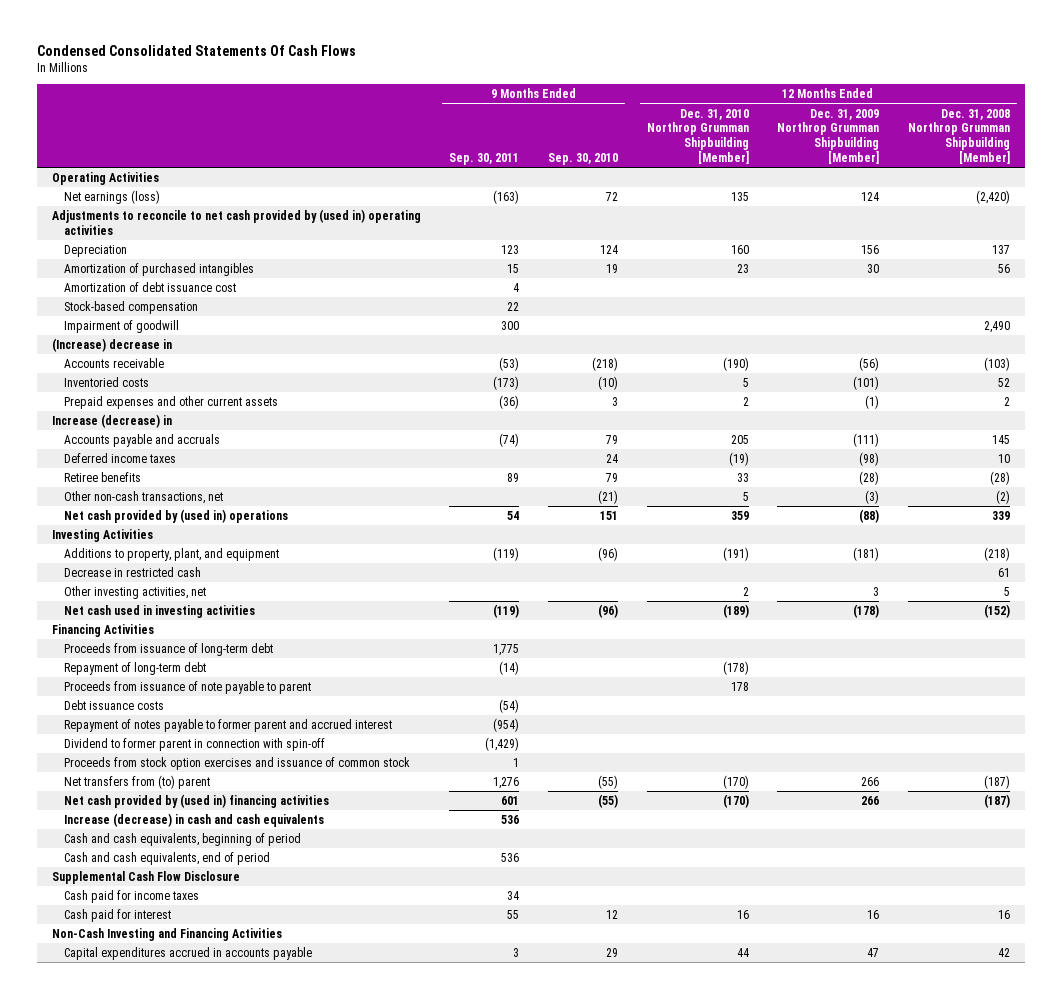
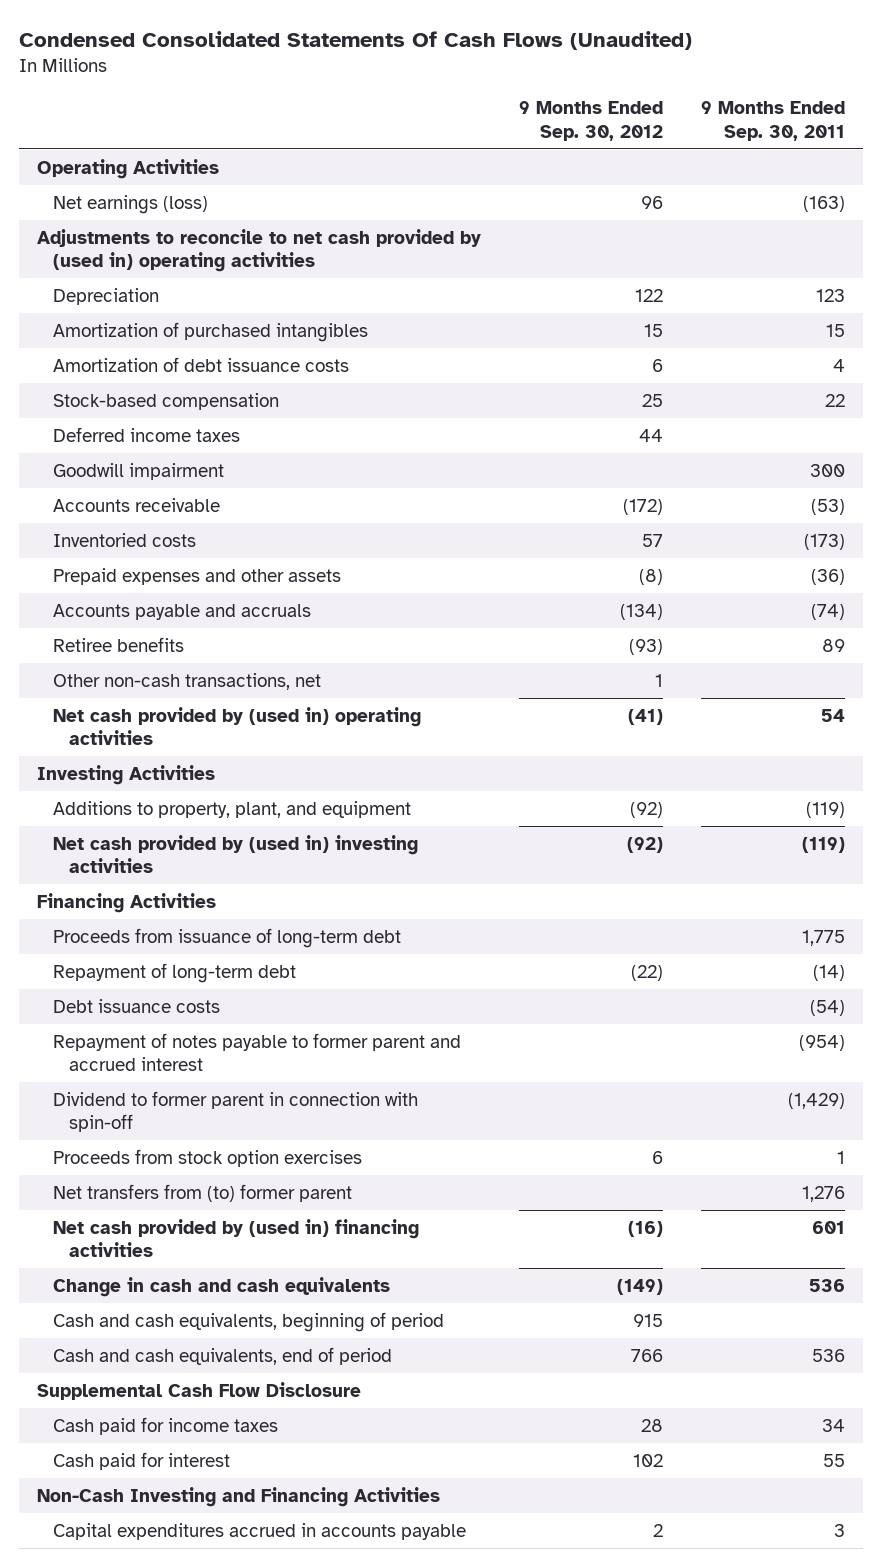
- Condensed Consolidated Statements Of Cash Flows
+ Condensed Consolidated Statements Of Cash Flows (Unaudited)
- | 9 Months Ended Sep. 30, 2011 | 9 Months Ended Sep. 30, 2010 | 12 Months Ended Dec. 31, 2010 Northrop Grumman Shipbuilding [Member] | 12 Months Ended Dec. 31, 2009 Northrop Grumman Shipbuilding [Member] | 12 Months Ended Dec. 31, 2008 Northrop Grumman Shipbuilding [Member]
+ | 9 Months Ended Sep. 30, 2012 | 9 Months Ended Sep. 30, 2011
- Amortization of debt issuance cost | 4 | | | |
+ Amortization of debt issuance costs | 6 | 4
- Impairment of goodwill | 300 | | | | 2,490
- (Increase) decrease in
moved up: Deferred income taxes | 44 |
+ Goodwill impairment | | 300
- Prepaid expenses and other current assets | (36) | 3 | 2 | (1) | 2
- Increase (decrease) in
+ Prepaid expenses and other assets | (8) | (36)
- Net cash provided by (used in) operations | 54 | 151 | 359 | (88) | 339
+ Net cash provided by (used in) operating activities | (41) | 54
- Decrease in restricted cash | | | | | 61
- Other investing activities, net | | | 2 | 3 | 5
- Net cash used in investing activities | (119) | (96) | (189) | (178) | (152)
+ Net cash provided by (used in) investing activities | (92) | (119)
- Proceeds from issuance of note payable to parent | | | 178 | |
- Proceeds from stock option exercises and issuance of common stock | 1 | | | |
- Net transfers from (to) parent | 1,276 | (55) | (170) | 266 | (187)
+ Proceeds from stock option exercises | 6 | 1
+ Net transfers from (to) former parent | | 1,276
- Increase (decrease) in cash and cash equivalents | 536 | | | |
+ Change in cash and cash equivalents | (149) | 536

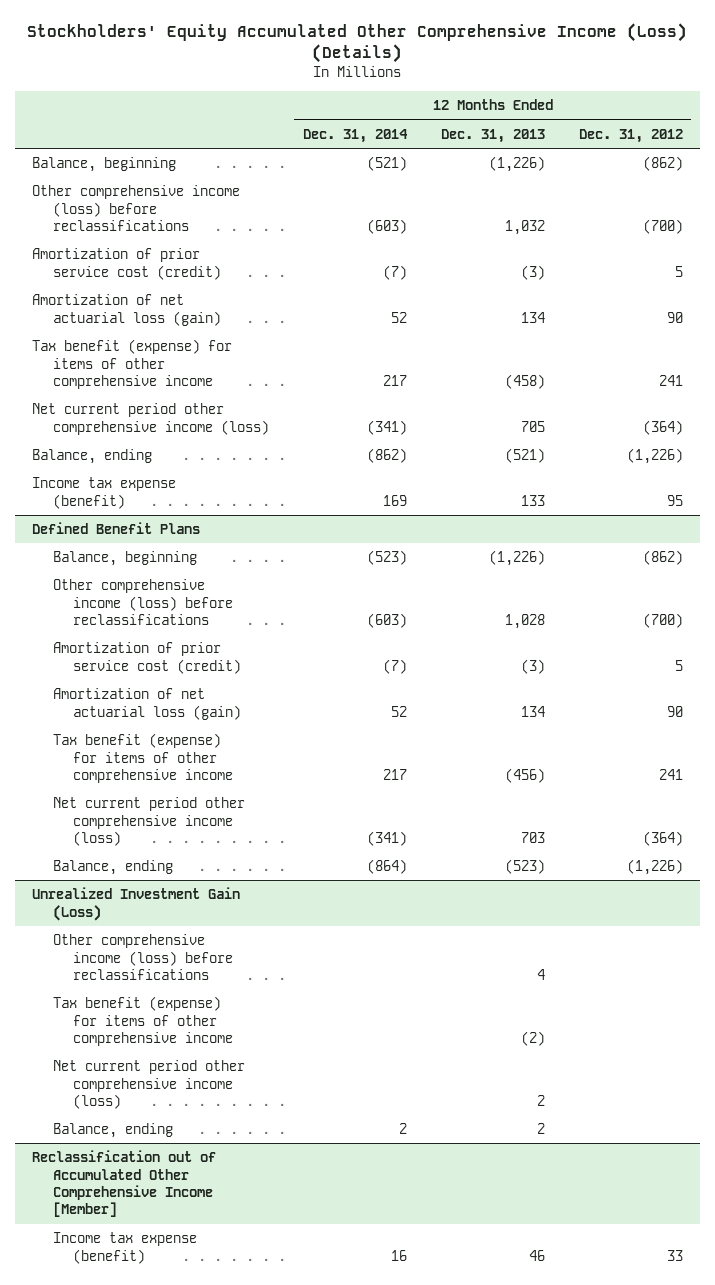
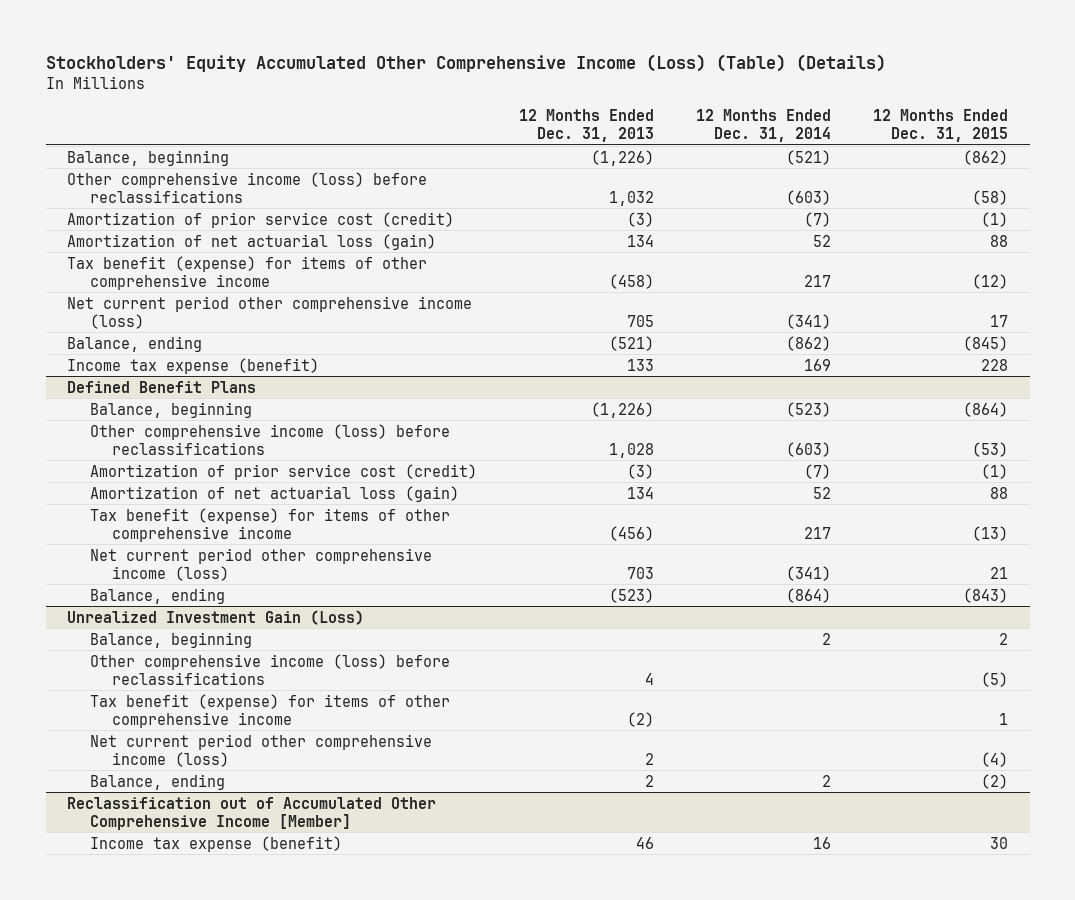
- Stockholders' Equity Accumulated Other Comprehensive Income (Loss) (Details)
+ Stockholders' Equity Accumulated Other Comprehensive Income (Loss) (Table) (Details)
- | 12 Months Ended Dec. 31, 2014 | 12 Months Ended Dec. 31, 2013 | 12 Months Ended Dec. 31, 2012
+ | 12 Months Ended Dec. 31, 2013 | 12 Months Ended Dec. 31, 2014 | 12 Months Ended Dec. 31, 2015
@ Unrealized Investment Gain (Loss)
+ Balance, beginning | | 2 | 2

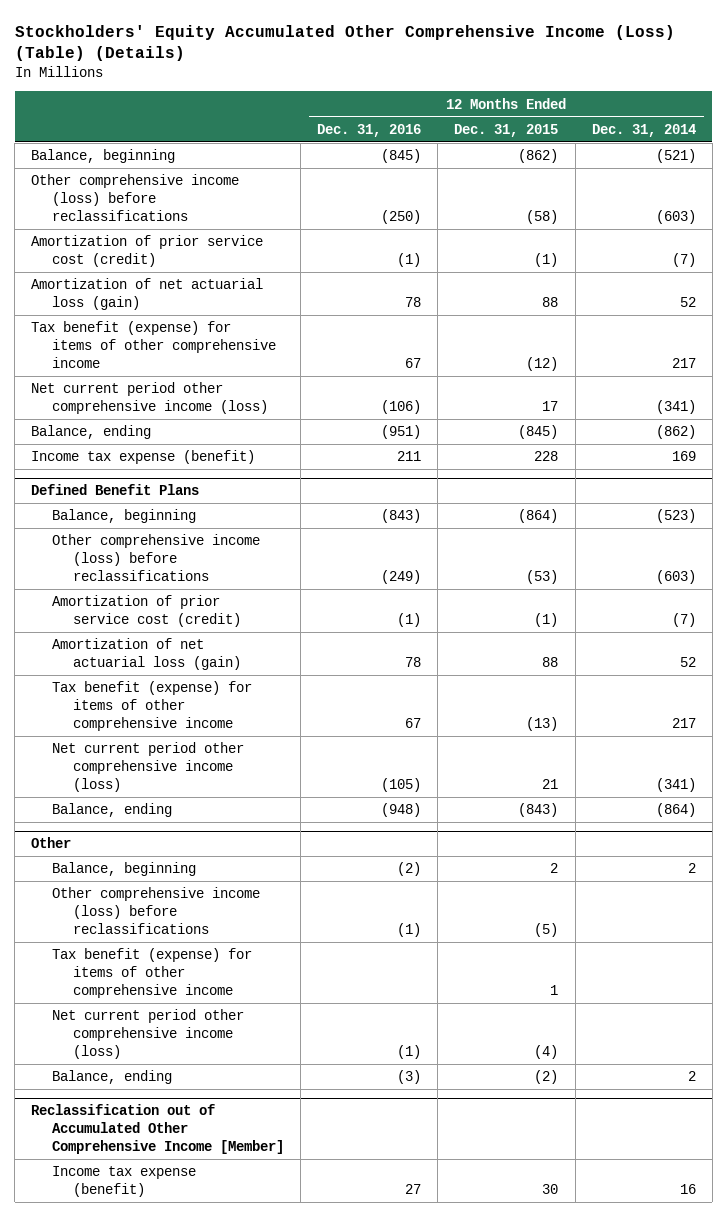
- | 12 Months Ended Dec. 31, 2013 | 12 Months Ended Dec. 31, 2014 | 12 Months Ended Dec. 31, 2015
+ | 12 Months Ended Dec. 31, 2016 | 12 Months Ended Dec. 31, 2015 | 12 Months Ended Dec. 31, 2014
- Unrealized Investment Gain (Loss)
+ Other

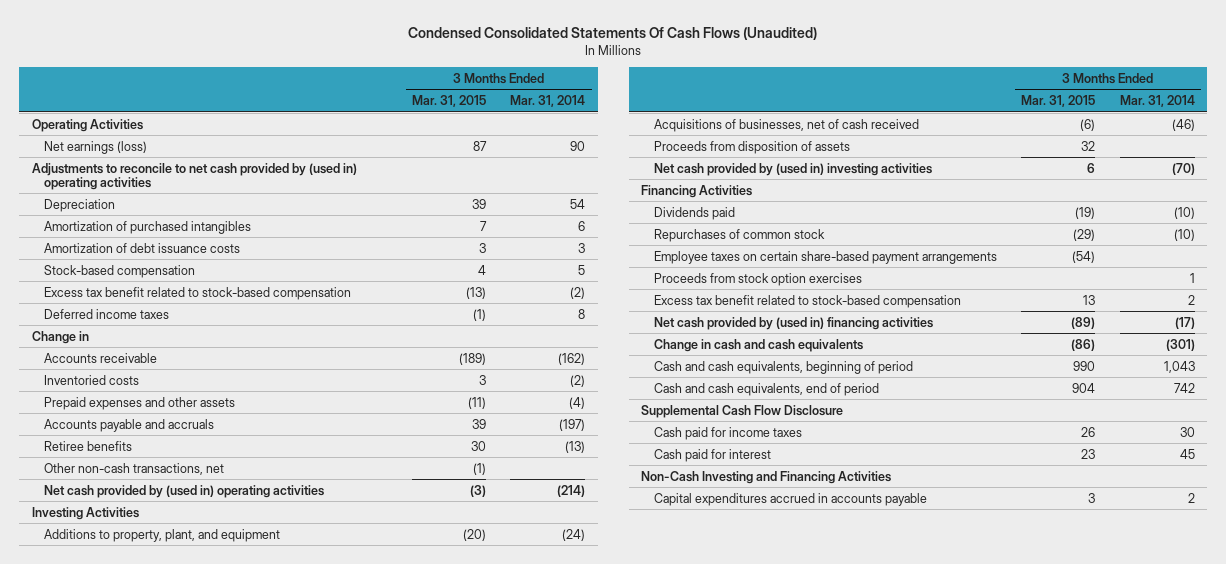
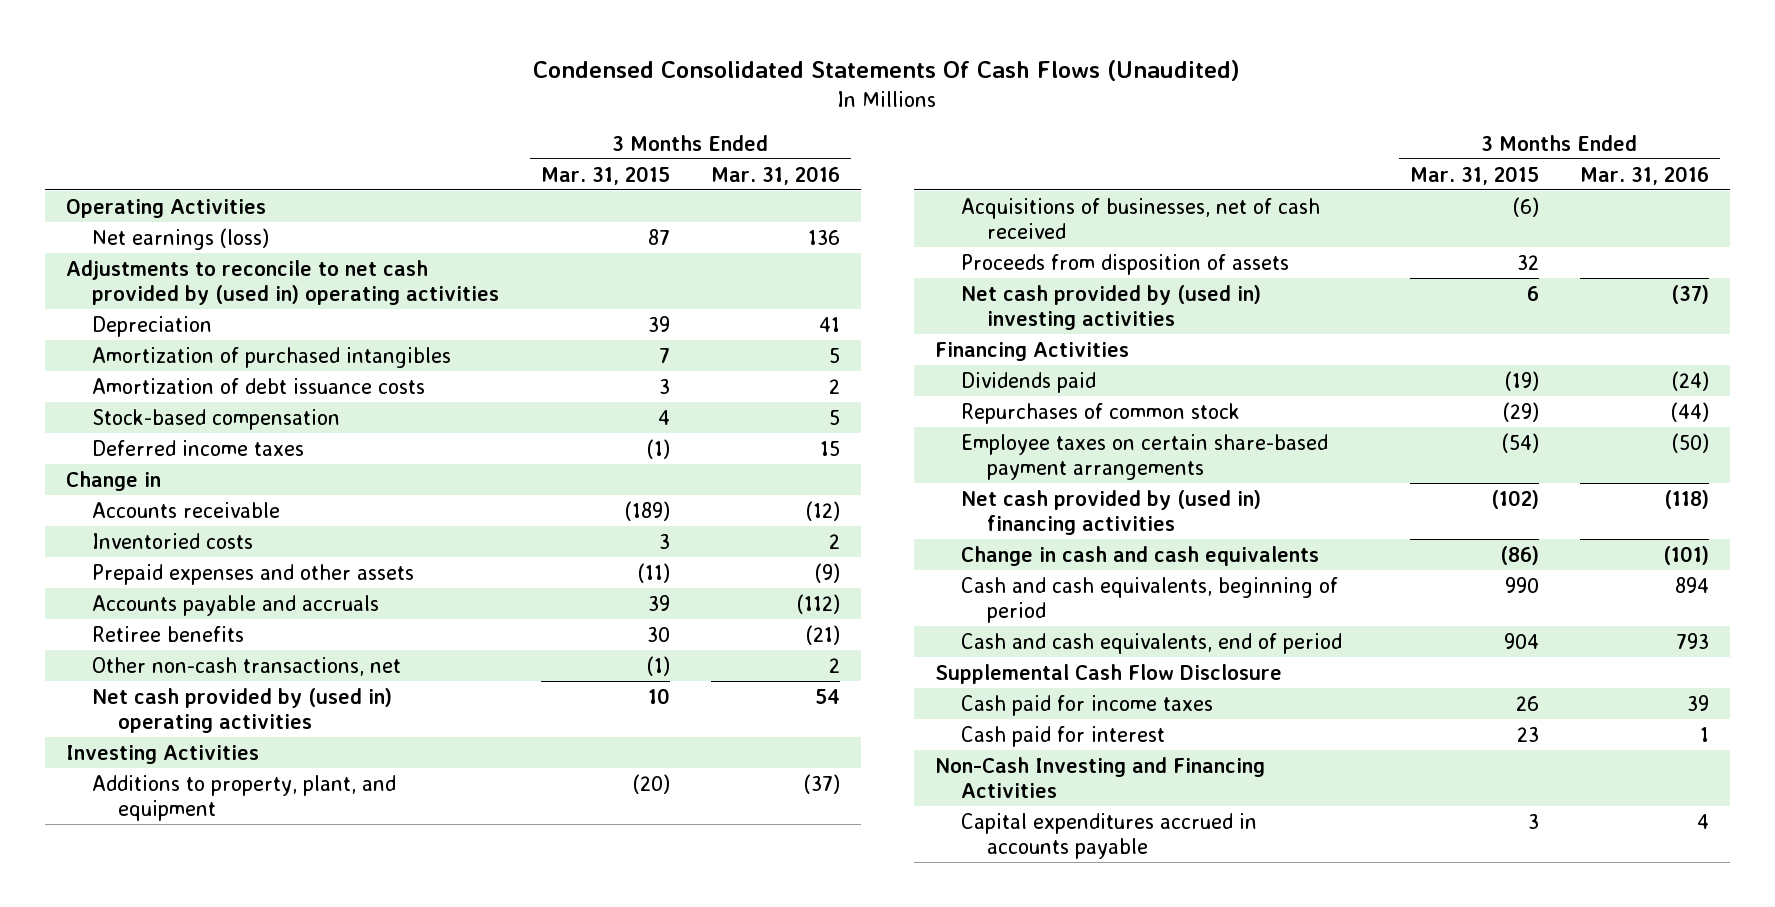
- | 3 Months Ended Mar. 31, 2015 | 3 Months Ended Mar. 31, 2014
+ | 3 Months Ended Mar. 31, 2015 | 3 Months Ended Mar. 31, 2016
- Excess tax benefit related to stock-based compensation | (13) | (2)
- Net cash provided by (used in) operating activities | (3) | (214)
+ Net cash provided by (used in) operating activities | 10 | 54
- Proceeds from stock option exercises | | 1
- Excess tax benefit related to stock-based compensation | 13 | 2
- Net cash provided by (used in) financing activities | (89) | (17)
+ Net cash provided by (used in) financing activities | (102) | (118)

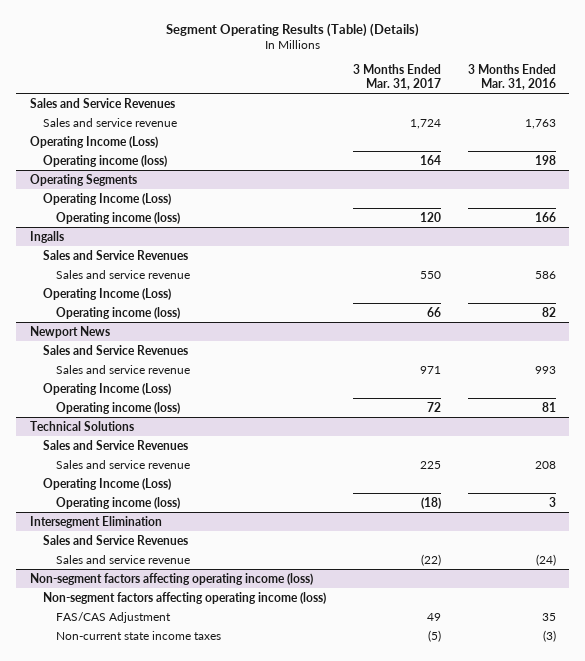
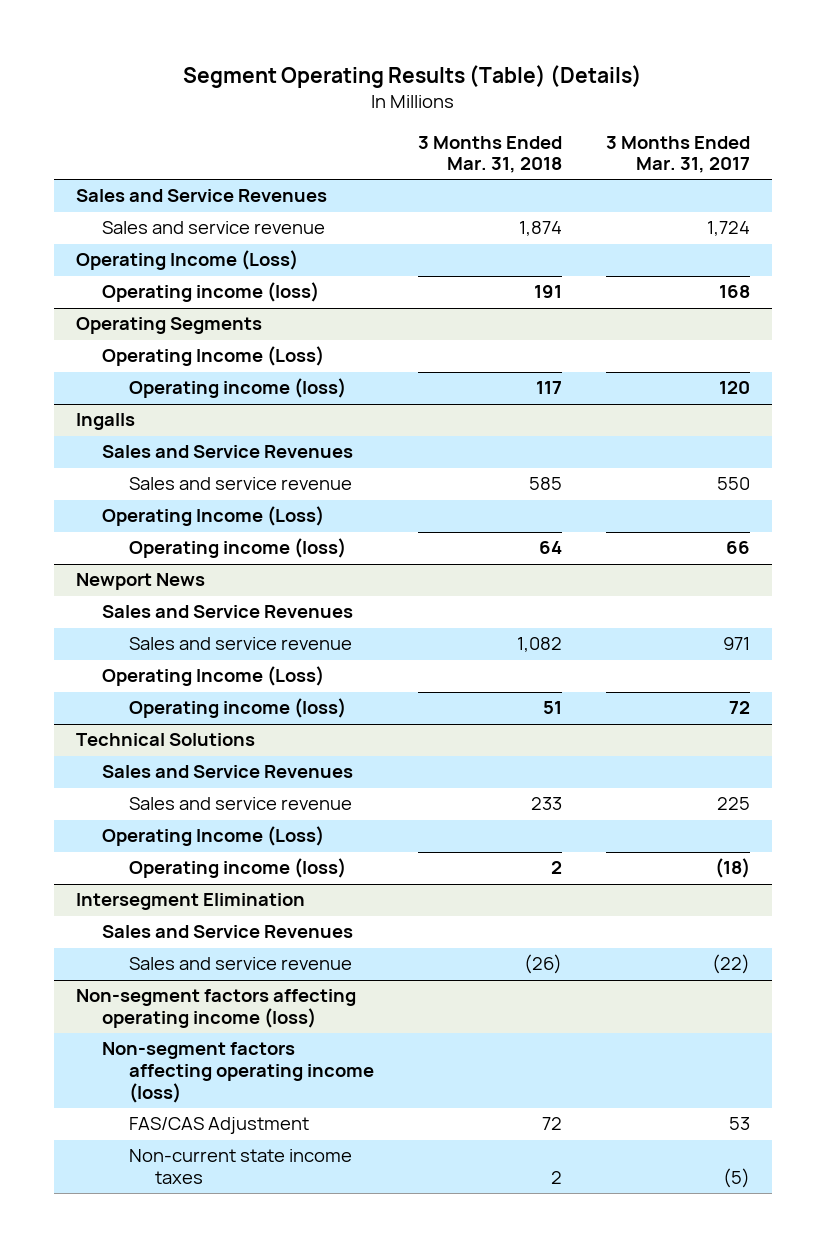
- | 3 Months Ended Mar. 31, 2017 | 3 Months Ended Mar. 31, 2016
+ | 3 Months Ended Mar. 31, 2018 | 3 Months Ended Mar. 31, 2017
- Operating income (loss) | 164 | 198
+ Operating income (loss) | 191 | 168
@ Non-segment factors affecting operating income (loss)
- FAS/CAS Adjustment | 49 | 35
+ FAS/CAS Adjustment | 72 | 53

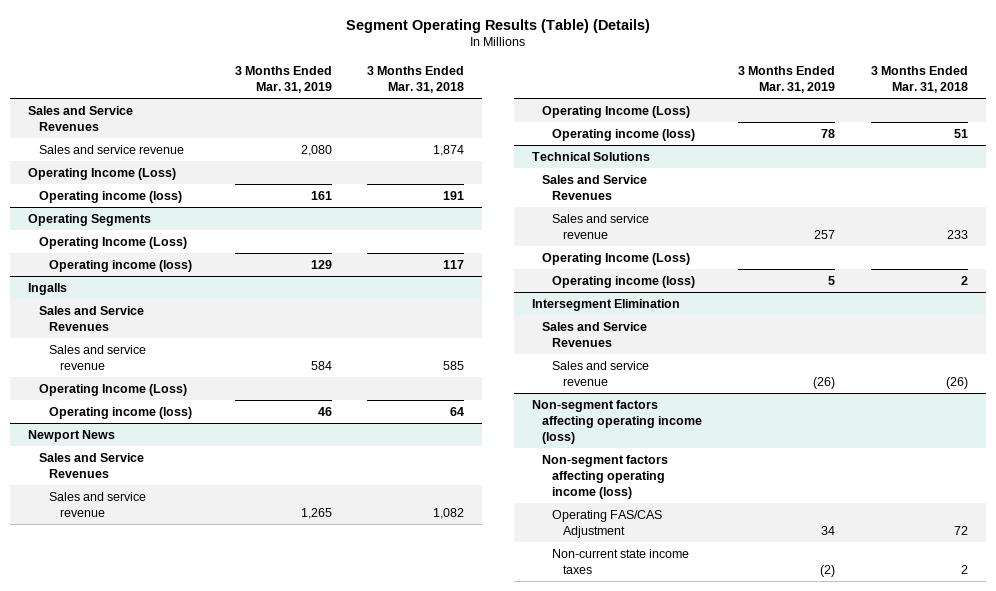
- | 3 Months Ended Mar. 31, 2018 | 3 Months Ended Mar. 31, 2017
+ | 3 Months Ended Mar. 31, 2019 | 3 Months Ended Mar. 31, 2018
@ Non-segment factors affecting operating income (loss)
- FAS/CAS Adjustment | 72 | 53
+ Operating FAS/CAS Adjustment | 34 | 72

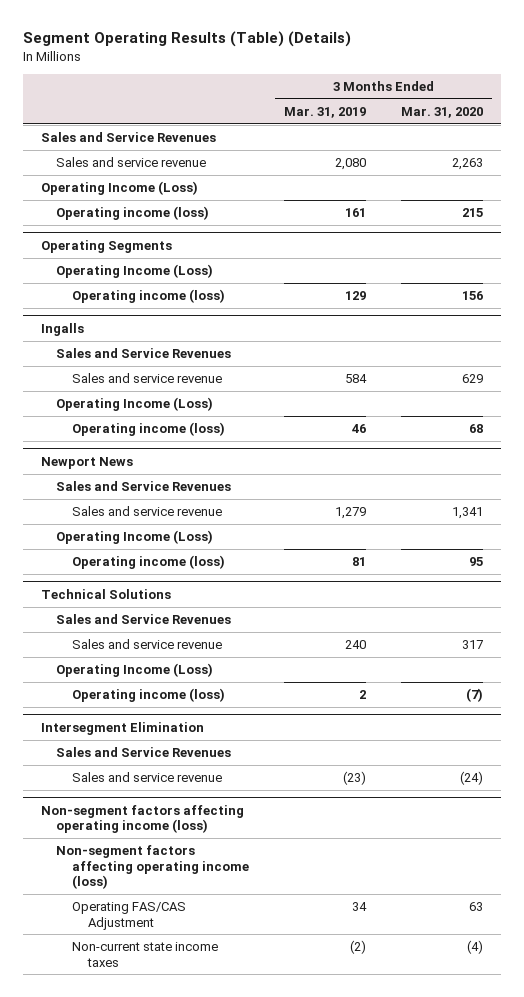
- | 3 Months Ended Mar. 31, 2019 | 3 Months Ended Mar. 31, 2018
+ | 3 Months Ended Mar. 31, 2019 | 3 Months Ended Mar. 31, 2020
@ Newport News
- Sales and service revenue | 1,265 | 1,082
+ Sales and service revenue | 1,279 | 1,341
- Operating income (loss) | 78 | 51
+ Operating income (loss) | 81 | 95
@ Technical Solutions
- Sales and service revenue | 257 | 233
+ Sales and service revenue | 240 | 317
- Operating income (loss) | 5 | 2
+ Operating income (loss) | 2 | (7)
@ Intersegment Elimination
- Sales and service revenue | (26) | (26)
+ Sales and service revenue | (23) | (24)

